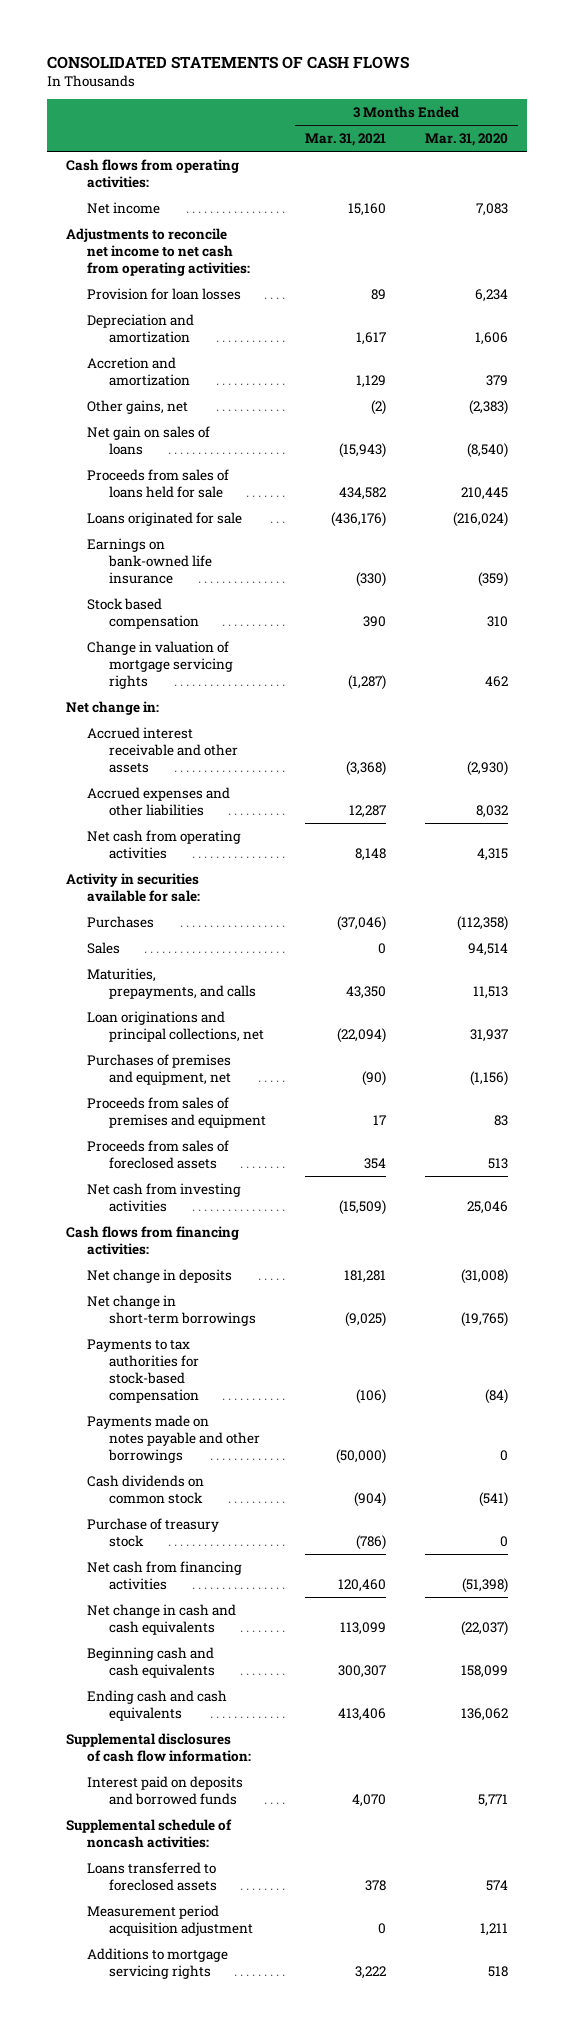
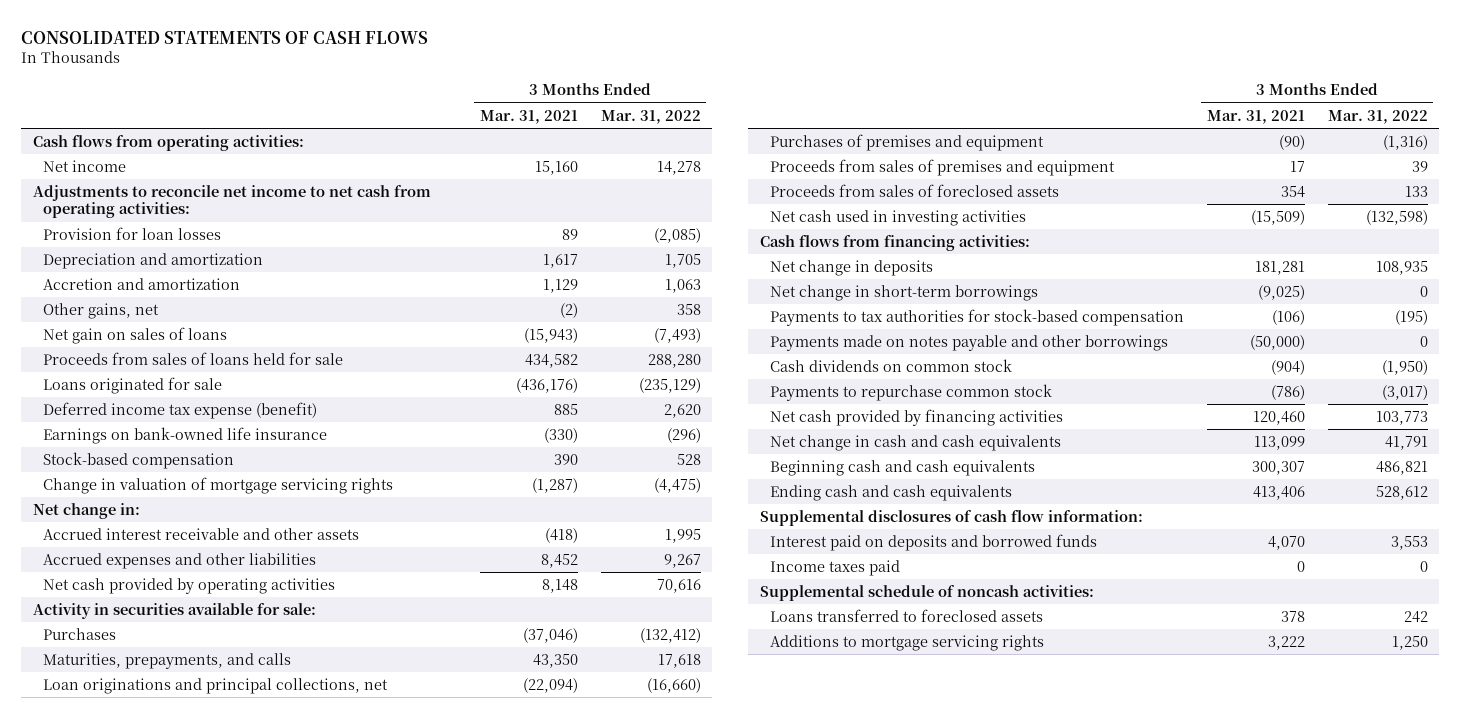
- | 3 Months Ended Mar. 31, 2021 | 3 Months Ended Mar. 31, 2020
+ | 3 Months Ended Mar. 31, 2021 | 3 Months Ended Mar. 31, 2022
+ Deferred income tax expense (benefit) | 885 | 2,620
- Stock based compensation | 390 | 310
+ Stock-based compensation | 390 | 528
- Accrued interest receivable and other assets | (3,368) | (2,930)
- Accrued expenses and other liabilities | 12,287 | 8,032
- Net cash from operating activities | 8,148 | 4,315
+ Accrued interest receivable and other assets | (418) | 1,995
+ Accrued expenses and other liabilities | 8,452 | 9,267
+ Net cash provided by operating activities | 8,148 | 70,616
- Sales | 0 | 94,514
- Purchases of premises and equipment, net | (90) | (1,156)
+ Purchases of premises and equipment | (90) | (1,316)
- Net cash from investing activities | (15,509) | 25,046
+ Net cash used in investing activities | (15,509) | (132,598)
- Purchase of treasury stock | (786) | 0
- Net cash from financing activities | 120,460 | (51,398)
+ Payments to repurchase common stock | (786) | (3,017)
+ Net cash provided by financing activities | 120,460 | 103,773
+ Income taxes paid | 0 | 0
- Measurement period acquisition adjustment | 0 | 1,211

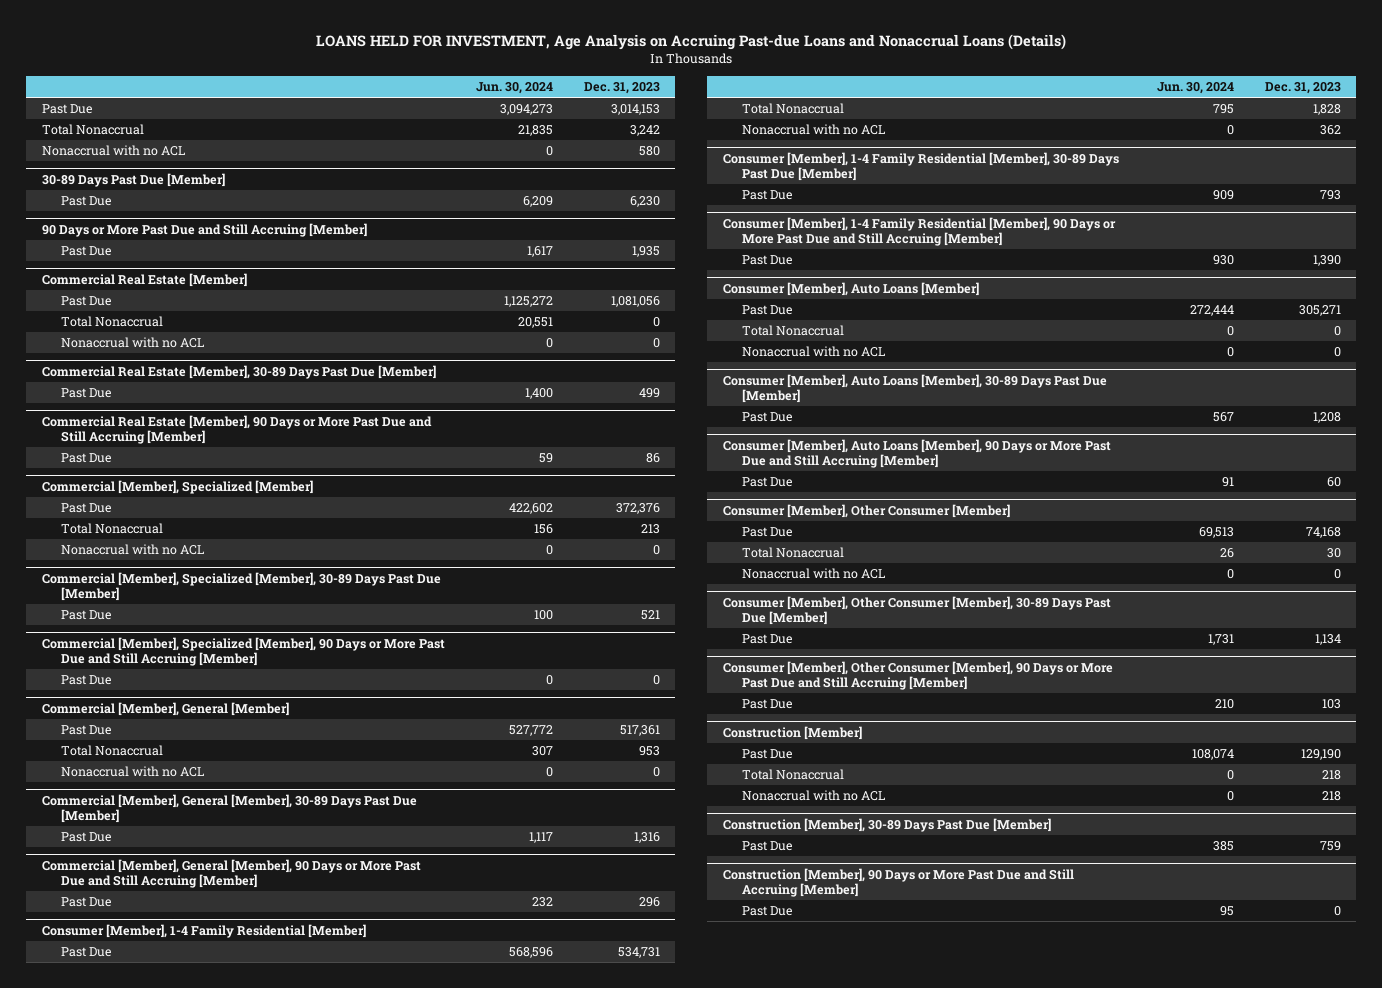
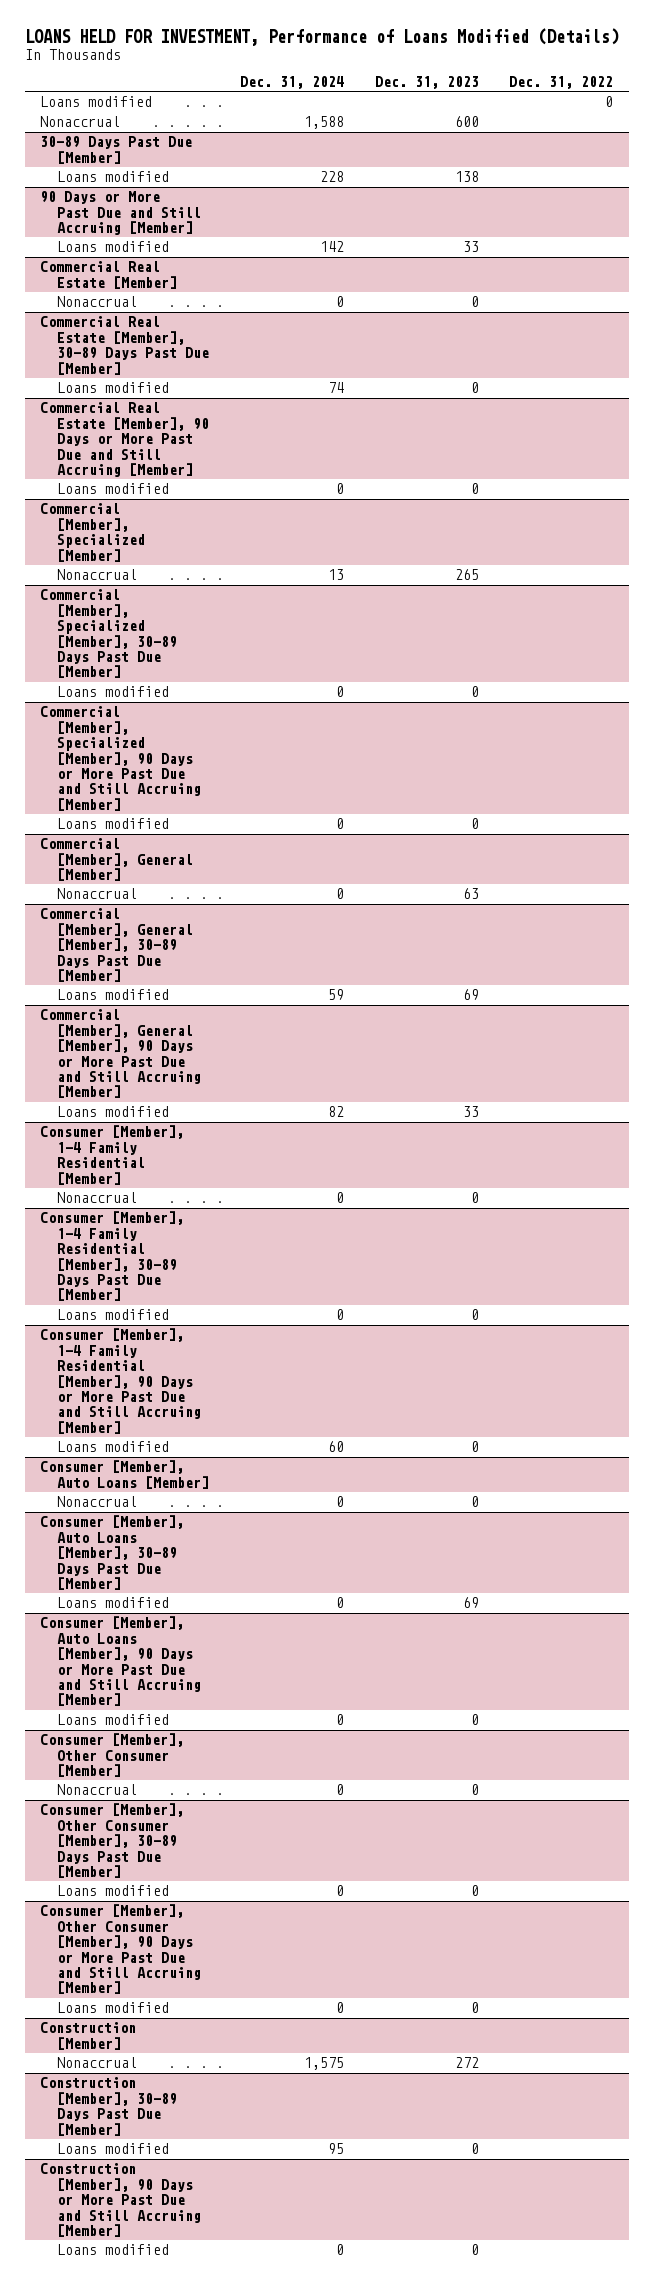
- LOANS HELD FOR INVESTMENT, Age Analysis on Accruing Past-due Loans and Nonaccrual Loans (Details)
+ LOANS HELD FOR INVESTMENT, Performance of Loans Modified (Details)
- | Jun. 30, 2024 | Dec. 31, 2023
+ | Dec. 31, 2024 | Dec. 31, 2023 | Dec. 31, 2022
- Past Due | 3,094,273 | 3,014,153
- Total Nonaccrual | 21,835 | 3,242
- Nonaccrual with no ACL | 0 | 580
+ Loans modified | | | 0
+ Nonaccrual | 1,588 | 600 |
@ 30-89 Days Past Due [Member]
- Past Due | 6,209 | 6,230
+ Loans modified | 228 | 138 |
@ 90 Days or More Past Due and Still Accruing [Member]
- Past Due | 1,617 | 1,935
+ Loans modified | 142 | 33 |
@ Commercial Real Estate [Member]
- Past Due | 1,125,272 | 1,081,056
- Total Nonaccrual | 20,551 | 0
- Nonaccrual with no ACL | 0 | 0
+ Nonaccrual | 0 | 0 |
@ Commercial Real Estate [Member], 30-89 Days Past Due [Member]
- Past Due | 1,400 | 499
+ Loans modified | 74 | 0 |
@ Commercial Real Estate [Member], 90 Days or More Past Due and Still Accruing [Member]
- Past Due | 59 | 86
+ Loans modified | 0 | 0 |
@ Commercial [Member], Specialized [Member]
- Past Due | 422,602 | 372,376
- Total Nonaccrual | 156 | 213
- Nonaccrual with no ACL | 0 | 0
+ Nonaccrual | 13 | 265 |
@ Commercial [Member], Specialized [Member], 30-89 Days Past Due [Member]
- Past Due | 100 | 521
+ Loans modified | 0 | 0 |
@ Commercial [Member], Specialized [Member], 90 Days or More Past Due and Still Accruing [Member]
- Past Due | 0 | 0
+ Loans modified | 0 | 0 |
@ Commercial [Member], General [Member]
- Past Due | 527,772 | 517,361
- Total Nonaccrual | 307 | 953
- Nonaccrual with no ACL | 0 | 0
+ Nonaccrual | 0 | 63 |
@ Commercial [Member], General [Member], 30-89 Days Past Due [Member]
- Past Due | 1,117 | 1,316
+ Loans modified | 59 | 69 |
@ Commercial [Member], General [Member], 90 Days or More Past Due and Still Accruing [Member]
- Past Due | 232 | 296
+ Loans modified | 82 | 33 |
@ Consumer [Member], 1-4 Family Residential [Member]
- Past Due | 568,596 | 534,731
- Total Nonaccrual | 795 | 1,828
- Nonaccrual with no ACL | 0 | 362
+ Nonaccrual | 0 | 0 |
@ Consumer [Member], 1-4 Family Residential [Member], 30-89 Days Past Due [Member]
- Past Due | 909 | 793
+ Loans modified | 0 | 0 |
@ Consumer [Member], 1-4 Family Residential [Member], 90 Days or More Past Due and Still Accruing [Member]
- Past Due | 930 | 1,390
+ Loans modified | 60 | 0 |
@ Consumer [Member], Auto Loans [Member]
- Past Due | 272,444 | 305,271
- Total Nonaccrual | 0 | 0
- Nonaccrual with no ACL | 0 | 0
+ Nonaccrual | 0 | 0 |
@ Consumer [Member], Auto Loans [Member], 30-89 Days Past Due [Member]
- Past Due | 567 | 1,208
+ Loans modified | 0 | 69 |
@ Consumer [Member], Auto Loans [Member], 90 Days or More Past Due and Still Accruing [Member]
- Past Due | 91 | 60
+ Loans modified | 0 | 0 |
@ Consumer [Member], Other Consumer [Member]
- Past Due | 69,513 | 74,168
- Total Nonaccrual | 26 | 30
- Nonaccrual with no ACL | 0 | 0
+ Nonaccrual | 0 | 0 |
@ Consumer [Member], Other Consumer [Member], 30-89 Days Past Due [Member]
- Past Due | 1,731 | 1,134
+ Loans modified | 0 | 0 |
@ Consumer [Member], Other Consumer [Member], 90 Days or More Past Due and Still Accruing [Member]
- Past Due | 210 | 103
+ Loans modified | 0 | 0 |
@ Construction [Member]
- Past Due | 108,074 | 129,190
- Total Nonaccrual | 0 | 218
- Nonaccrual with no ACL | 0 | 218
+ Nonaccrual | 1,575 | 272 |
@ Construction [Member], 30-89 Days Past Due [Member]
- Past Due | 385 | 759
+ Loans modified | 95 | 0 |
@ Construction [Member], 90 Days or More Past Due and Still Accruing [Member]
- Past Due | 95 | 0
+ Loans modified | 0 | 0 |

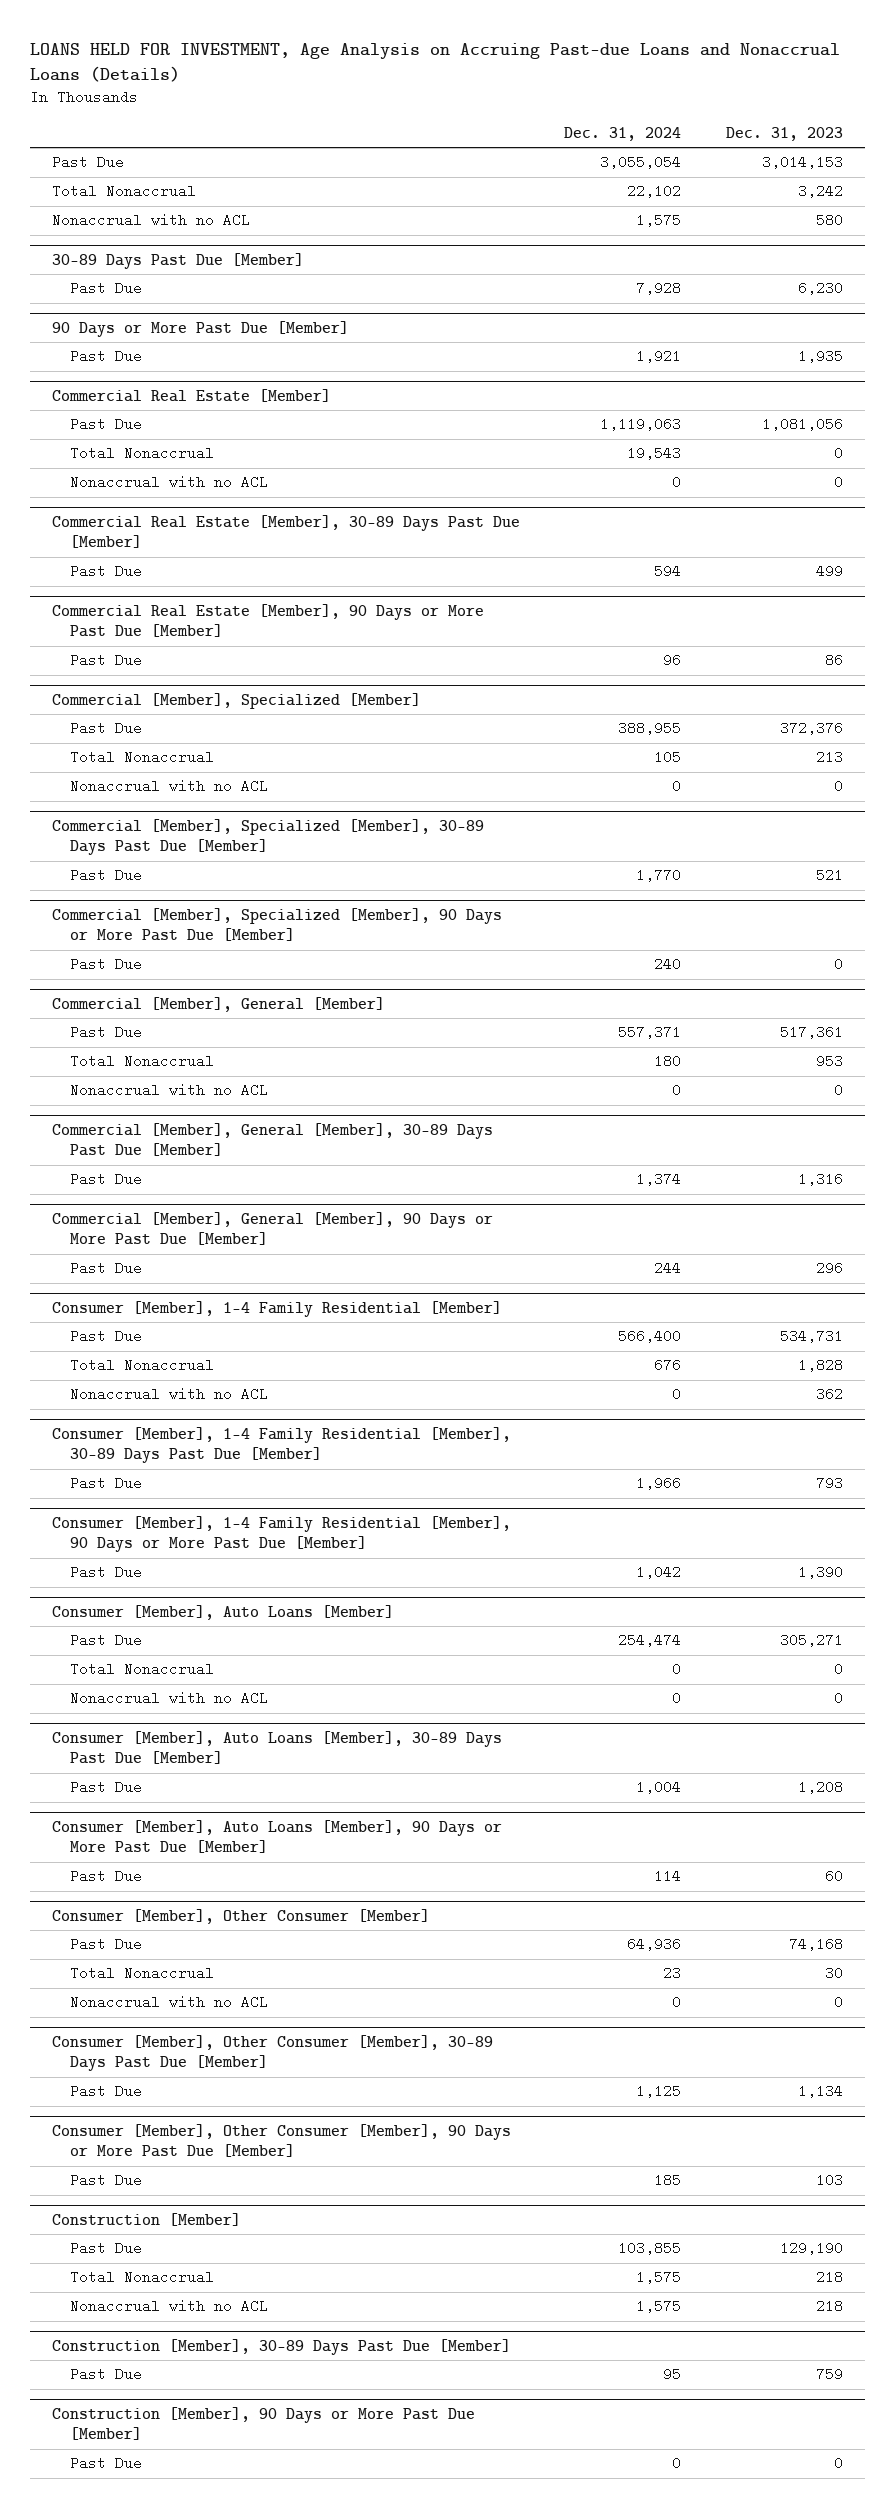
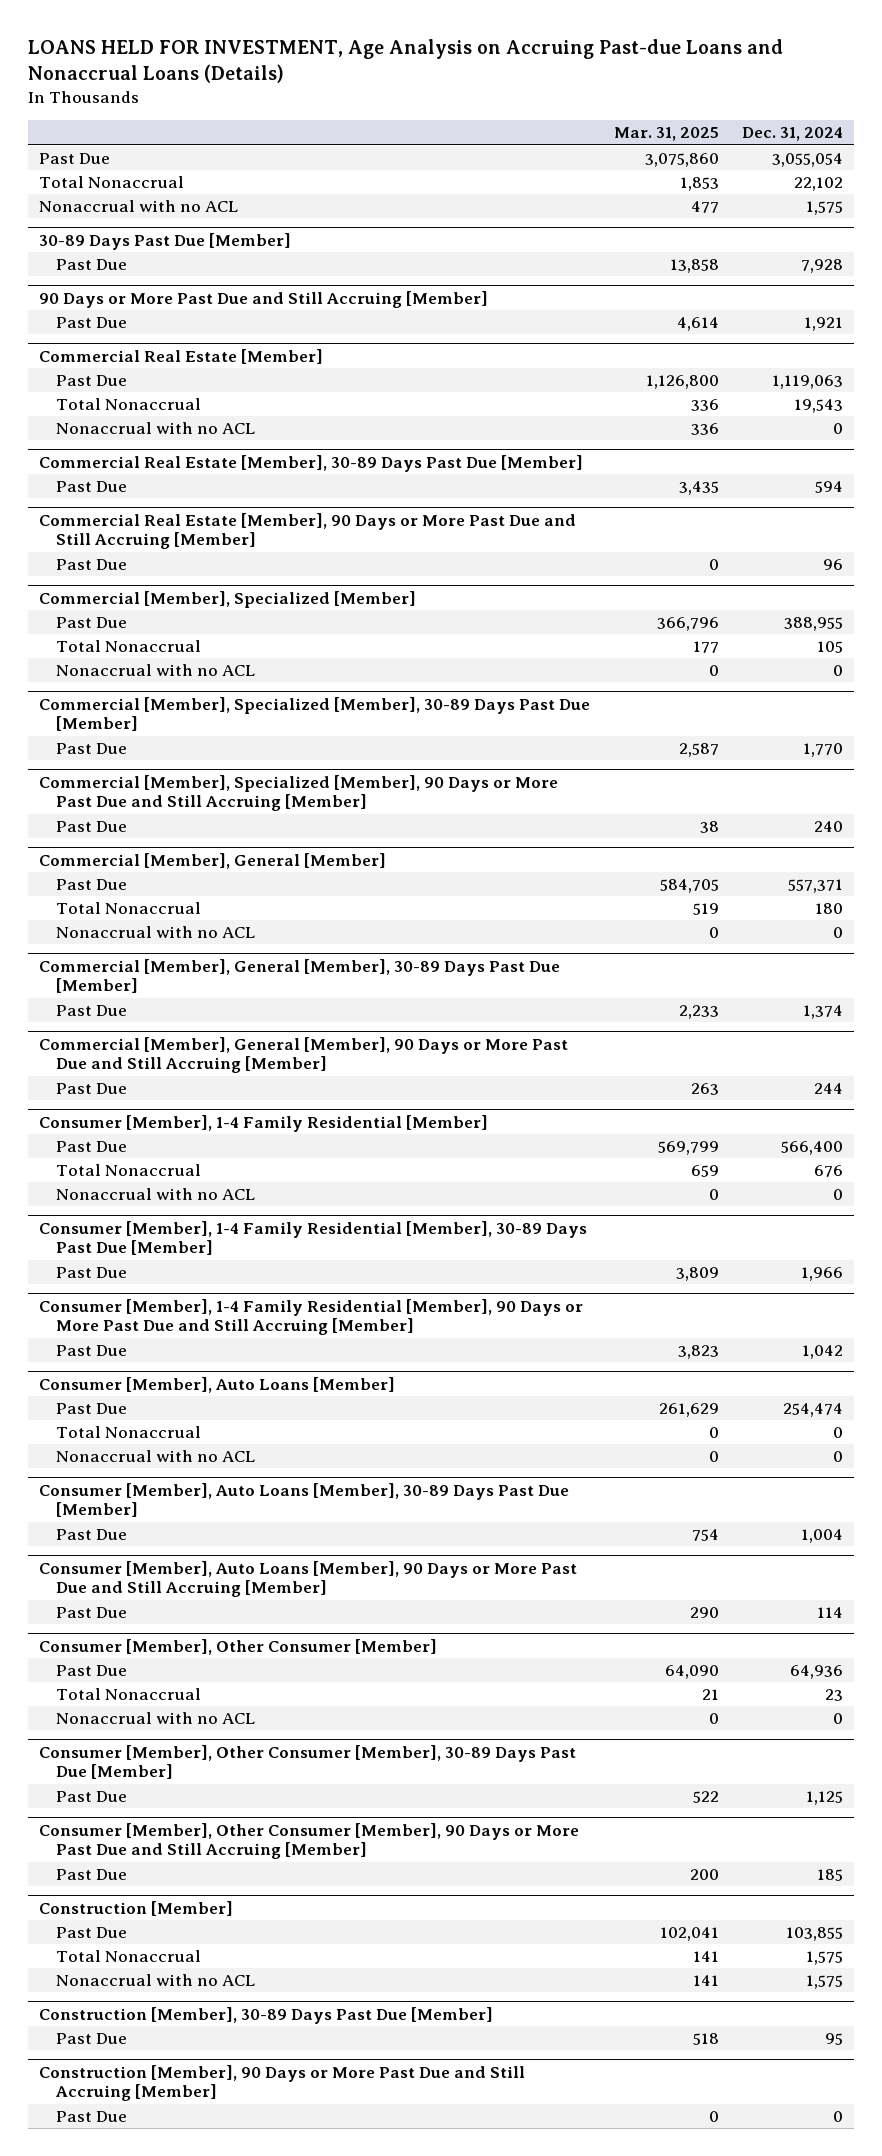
- | Dec. 31, 2024 | Dec. 31, 2023
+ | Mar. 31, 2025 | Dec. 31, 2024
- 90 Days or More Past Due [Member]
+ 90 Days or More Past Due and Still Accruing [Member]
- Commercial Real Estate [Member], 90 Days or More Past Due [Member]
+ Commercial Real Estate [Member], 90 Days or More Past Due and Still Accruing [Member]
- Commercial [Member], Specialized [Member], 90 Days or More Past Due [Member]
+ Commercial [Member], Specialized [Member], 90 Days or More Past Due and Still Accruing [Member]
- Commercial [Member], General [Member], 90 Days or More Past Due [Member]
+ Commercial [Member], General [Member], 90 Days or More Past Due and Still Accruing [Member]
- Consumer [Member], 1-4 Family Residential [Member], 90 Days or More Past Due [Member]
+ Consumer [Member], 1-4 Family Residential [Member], 90 Days or More Past Due and Still Accruing [Member]
- Consumer [Member], Auto Loans [Member], 90 Days or More Past Due [Member]
+ Consumer [Member], Auto Loans [Member], 90 Days or More Past Due and Still Accruing [Member]
- Consumer [Member], Other Consumer [Member], 90 Days or More Past Due [Member]
+ Consumer [Member], Other Consumer [Member], 90 Days or More Past Due and Still Accruing [Member]
- Construction [Member], 90 Days or More Past Due [Member]
+ Construction [Member], 90 Days or More Past Due and Still Accruing [Member]

